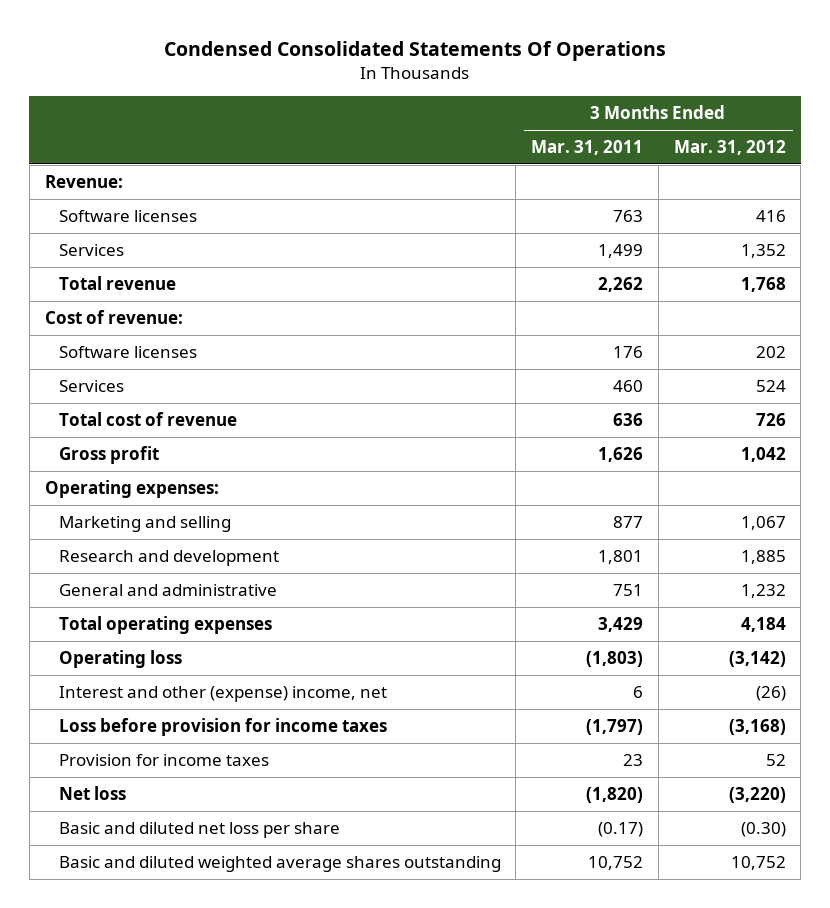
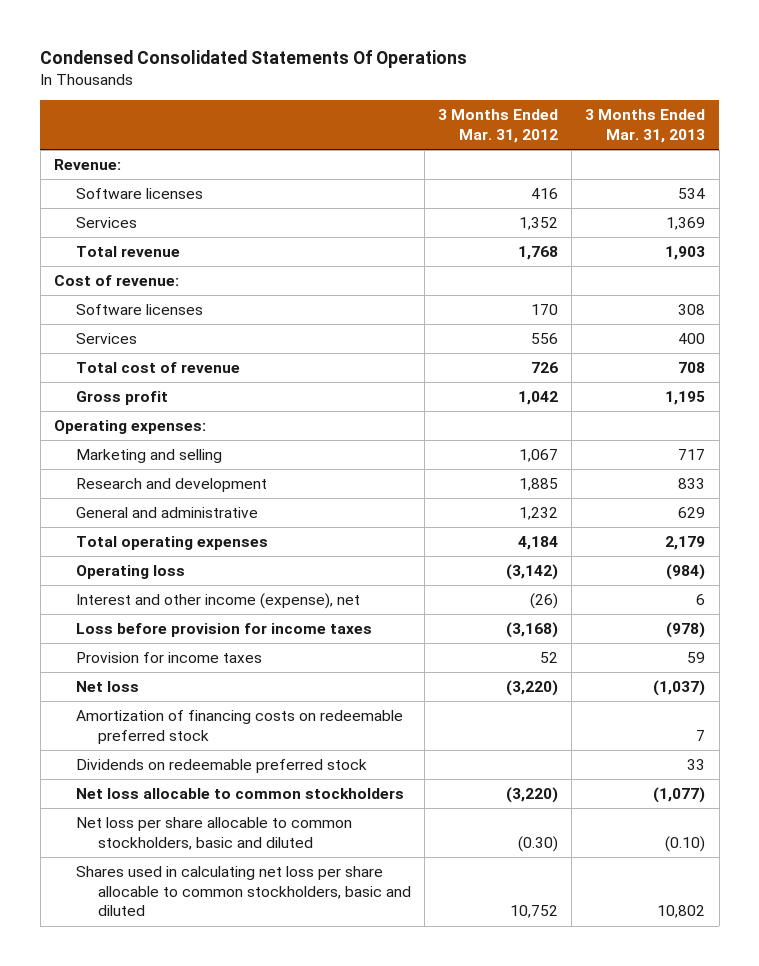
- | 3 Months Ended Mar. 31, 2011 | 3 Months Ended Mar. 31, 2012
+ | 3 Months Ended Mar. 31, 2012 | 3 Months Ended Mar. 31, 2013
- Software licenses | 176 | 202
- Services | 460 | 524
+ Software licenses | 170 | 308
+ Services | 556 | 400
- Interest and other (expense) income, net | 6 | (26)
+ Interest and other income (expense), net | (26) | 6
- Basic and diluted net loss per share | (0.17) | (0.30)
- Basic and diluted weighted average shares outstanding | 10,752 | 10,752
+ Amortization of financing costs on redeemable preferred stock | | 7
+ Dividends on redeemable preferred stock | | 33
+ Net loss allocable to common stockholders | (3,220) | (1,077)
+ Net loss per share allocable to common stockholders, basic and diluted | (0.30) | (0.10)
+ Shares used in calculating net loss per share allocable to common stockholders, basic and diluted | 10,752 | 10,802

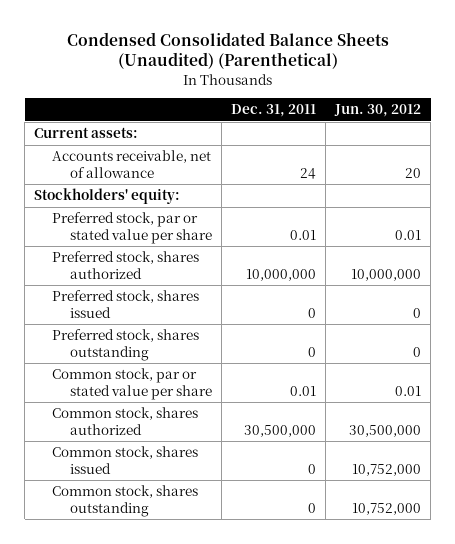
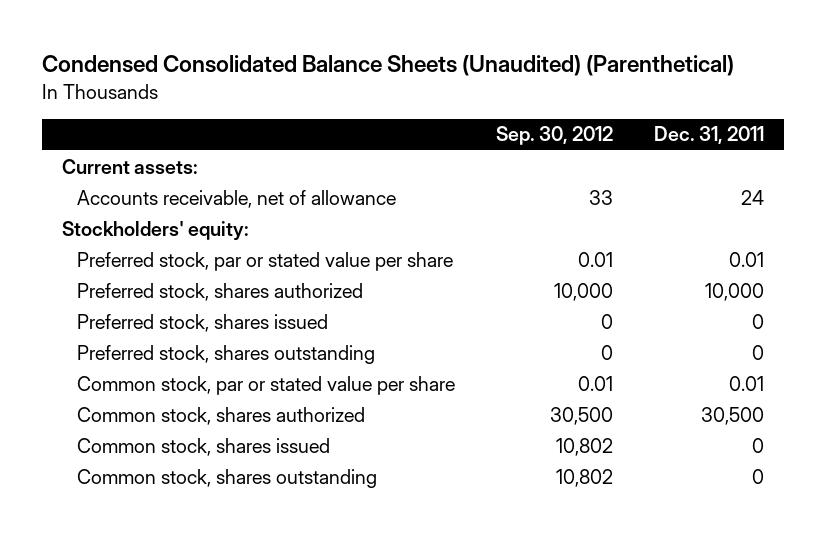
- | Dec. 31, 2011 | Jun. 30, 2012
+ | Sep. 30, 2012 | Dec. 31, 2011
- Preferred stock, shares authorized | 10,000,000 | 10,000,000
+ Preferred stock, shares authorized | 10,000 | 10,000
- Common stock, shares authorized | 30,500,000 | 30,500,000
+ Common stock, shares authorized | 30,500 | 30,500

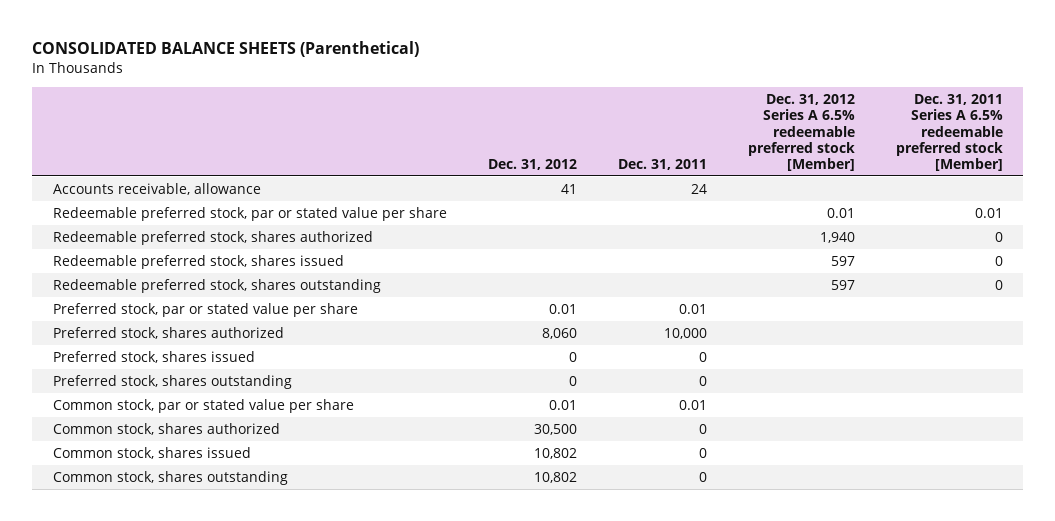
- Condensed Consolidated Balance Sheets (Unaudited) (Parenthetical)
+ CONSOLIDATED BALANCE SHEETS (Parenthetical)
- | Sep. 30, 2012 | Dec. 31, 2011
+ | Dec. 31, 2012 | Dec. 31, 2011 | Dec. 31, 2012 Series A 6.5% redeemable preferred stock [Member] | Dec. 31, 2011 Series A 6.5% redeemable preferred stock [Member]
- Current assets:
- Accounts receivable, net of allowance | 33 | 24
- Stockholders' equity:
+ Accounts receivable, allowance | 41 | 24 | |
+ Redeemable preferred stock, par or stated value per share | | | 0.01 | 0.01
+ Redeemable preferred stock, shares authorized | | | 1,940 | 0
+ Redeemable preferred stock, shares issued | | | 597 | 0
+ Redeemable preferred stock, shares outstanding | | | 597 | 0
- Common stock, shares authorized | 30,500 | 30,500
+ Common stock, shares authorized | 30,500 | 0 | |

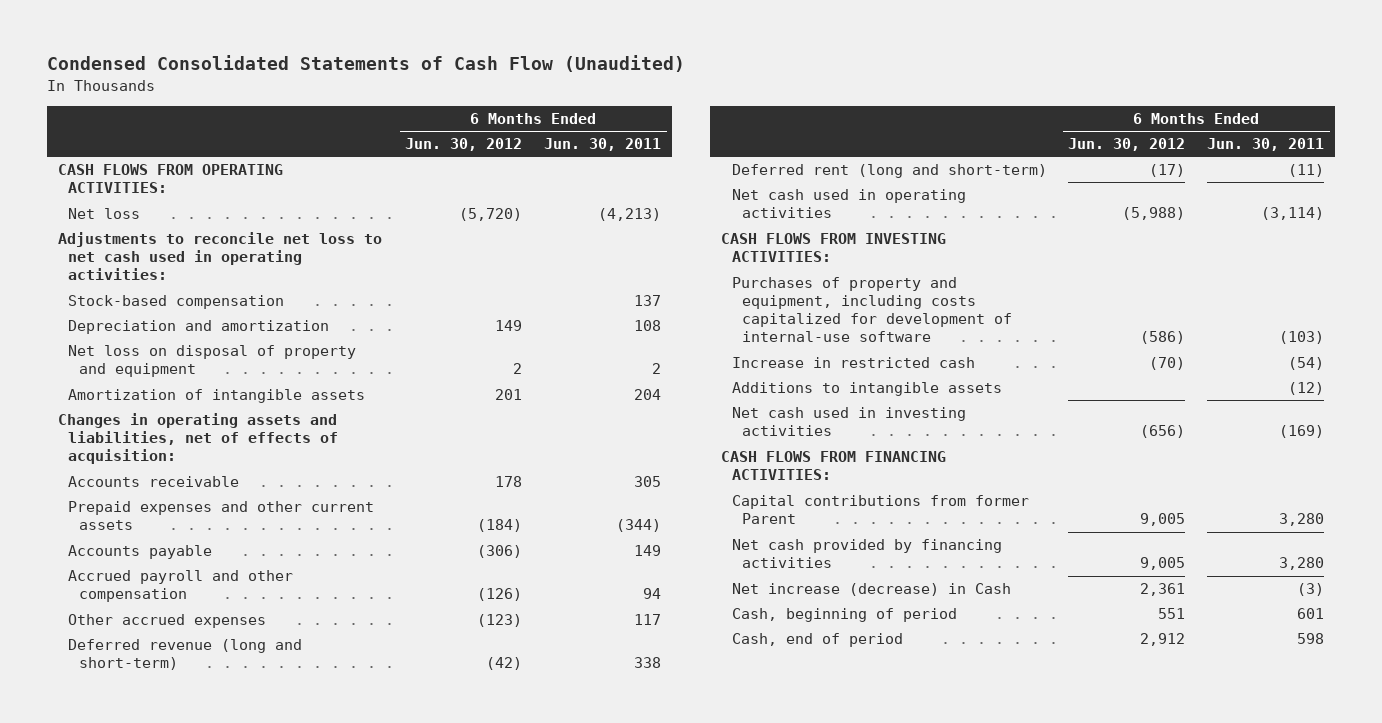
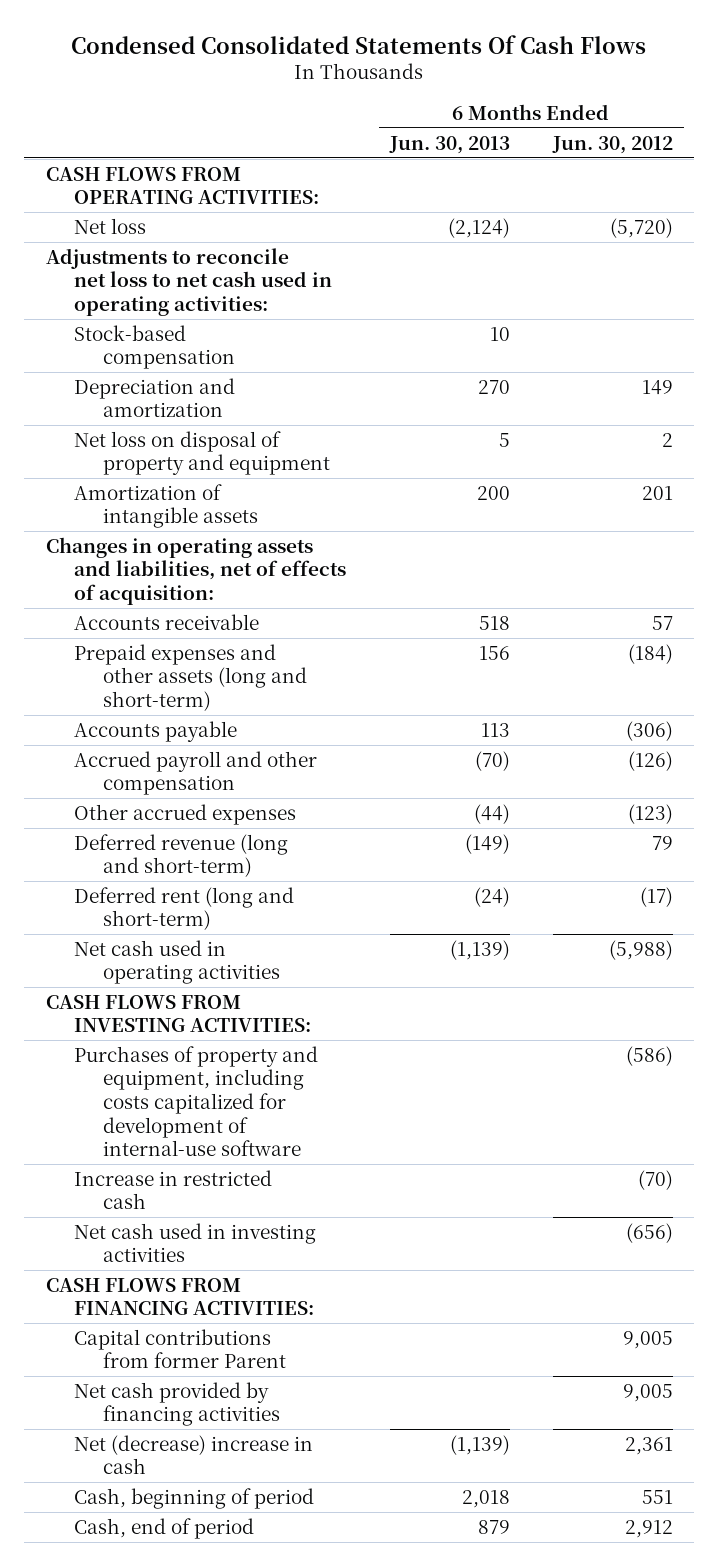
- Condensed Consolidated Statements of Cash Flow (Unaudited)
+ Condensed Consolidated Statements Of Cash Flows
- | 6 Months Ended Jun. 30, 2012 | 6 Months Ended Jun. 30, 2011
+ | 6 Months Ended Jun. 30, 2013 | 6 Months Ended Jun. 30, 2012
- Accounts receivable | 178 | 305
- Prepaid expenses and other current assets | (184) | (344)
+ Accounts receivable | 518 | 57
+ Prepaid expenses and other assets (long and short-term) | 156 | (184)
- Deferred revenue (long and short-term) | (42) | 338
+ Deferred revenue (long and short-term) | (149) | 79
- Additions to intangible assets | | (12)
- Net increase (decrease) in Cash | 2,361 | (3)
+ Net (decrease) increase in cash | (1,139) | 2,361

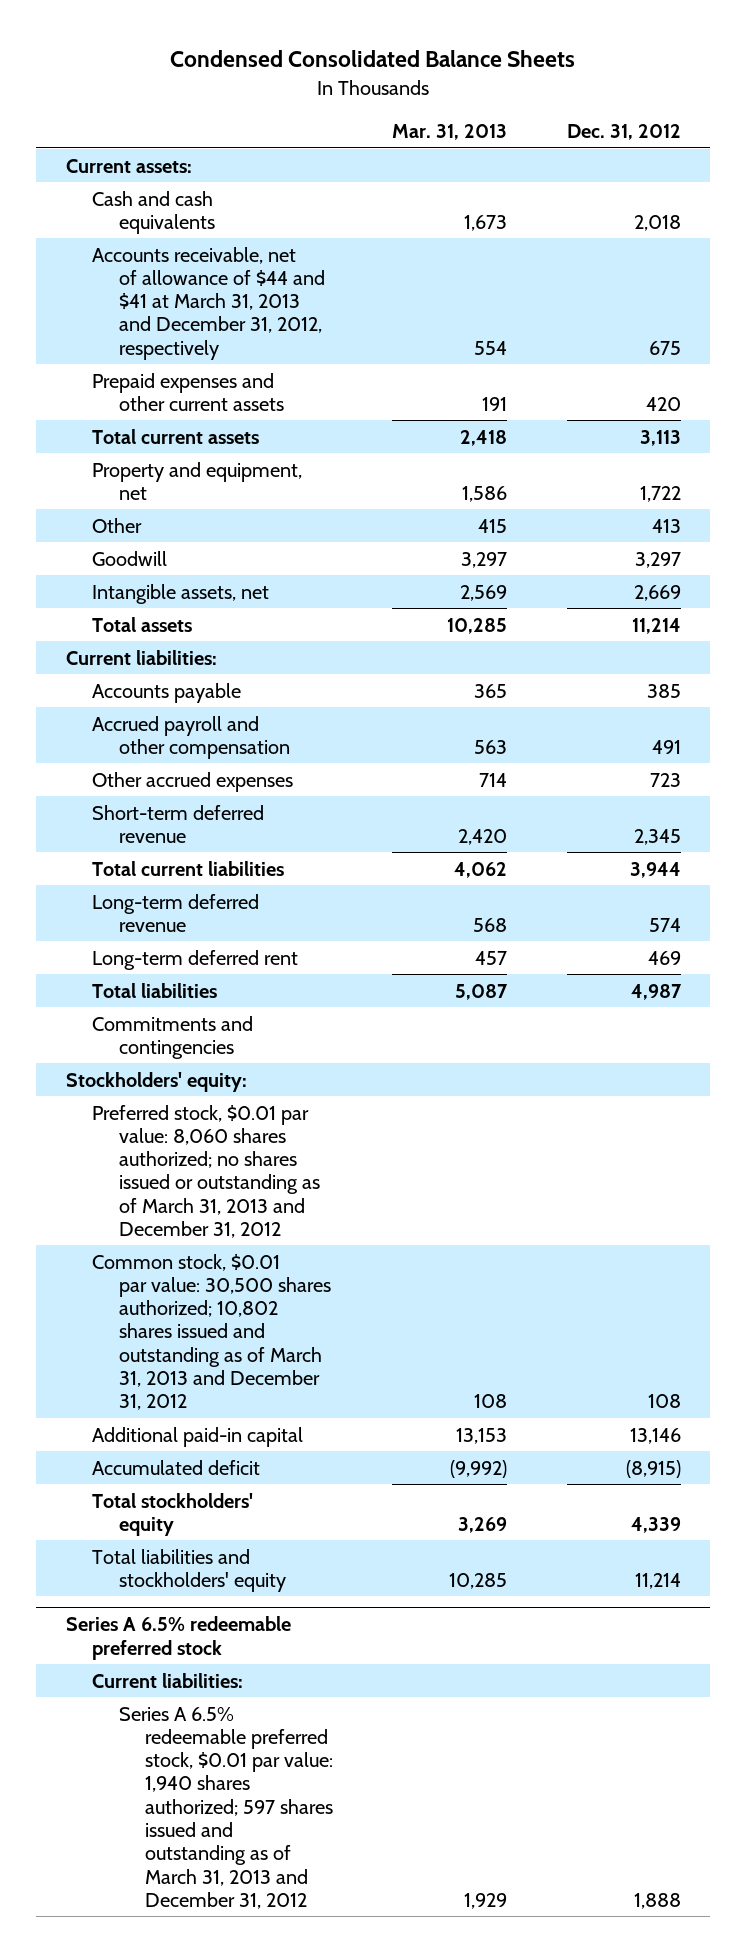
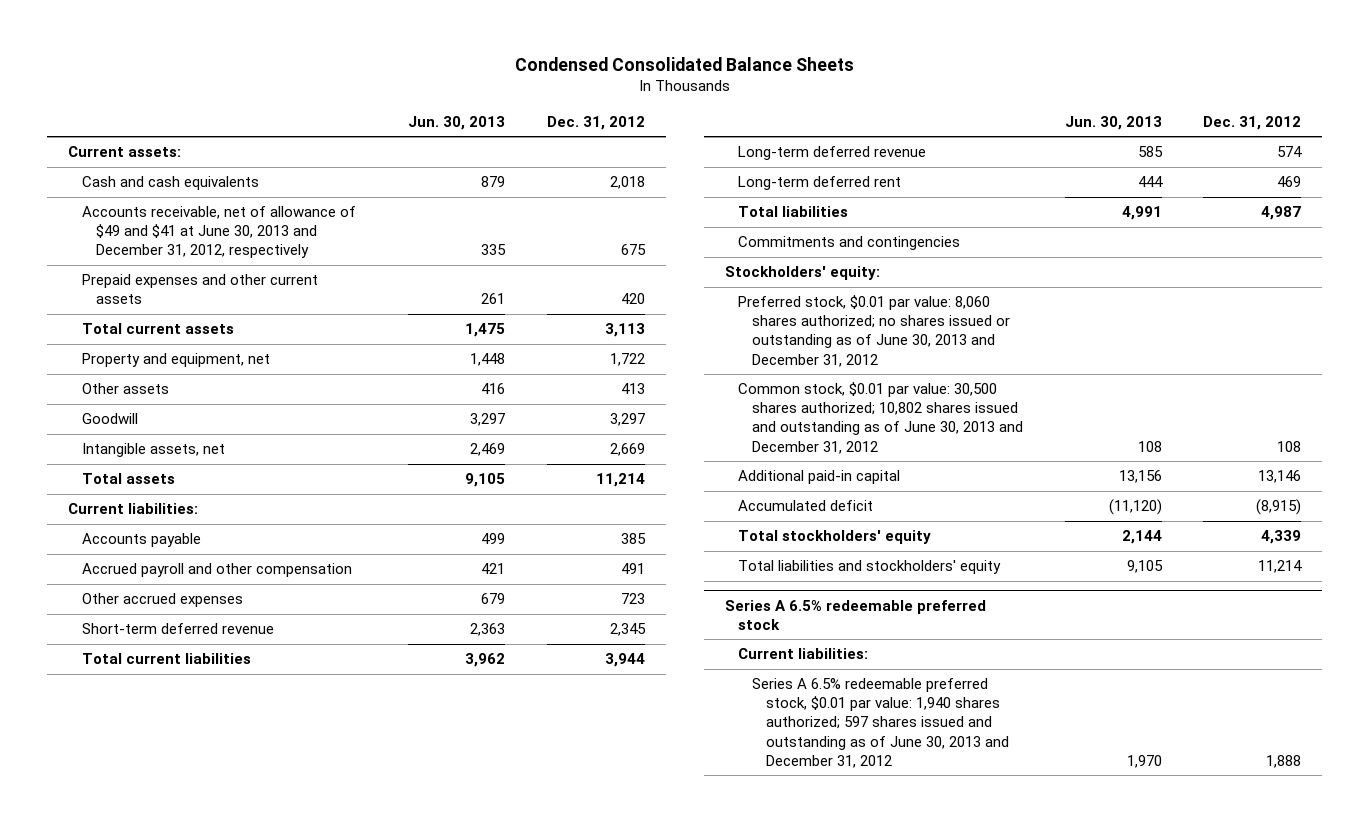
- | Mar. 31, 2013 | Dec. 31, 2012
+ | Jun. 30, 2013 | Dec. 31, 2012
- Accounts receivable, net of allowance of $44 and $41 at March 31, 2013 and December 31, 2012, respectively | 554 | 675
+ Accounts receivable, net of allowance of $49 and $41 at June 30, 2013 and December 31, 2012, respectively | 335 | 675
- Other | 415 | 413
+ Other assets | 416 | 413
- Preferred stock, $0.01 par value: 8,060 shares authorized; no shares issued or outstanding as of March 31, 2013 and December 31, 2012
- Common stock, $0.01 par value: 30,500 shares authorized; 10,802 shares issued and outstanding as of March 31, 2013 and December 31, 2012 | 108 | 108
+ Preferred stock, $0.01 par value: 8,060 shares authorized; no shares issued or outstanding as of June 30, 2013 and December 31, 2012
+ Common stock, $0.01 par value: 30,500 shares authorized; 10,802 shares issued and outstanding as of June 30, 2013 and December 31, 2012 | 108 | 108
@ Series A 6.5% redeemable preferred stock
- Series A 6.5% redeemable preferred stock, $0.01 par value: 1,940 shares authorized; 597 shares issued and outstanding as of March 31, 2013 and December 31, 2012 | 1,929 | 1,888
+ Series A 6.5% redeemable preferred stock, $0.01 par value: 1,940 shares authorized; 597 shares issued and outstanding as of June 30, 2013 and December 31, 2012 | 1,970 | 1,888

